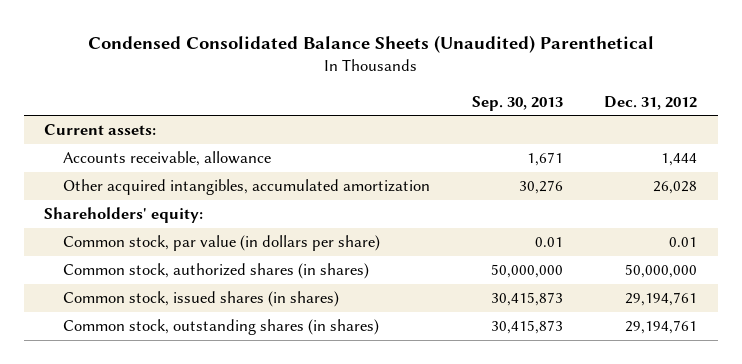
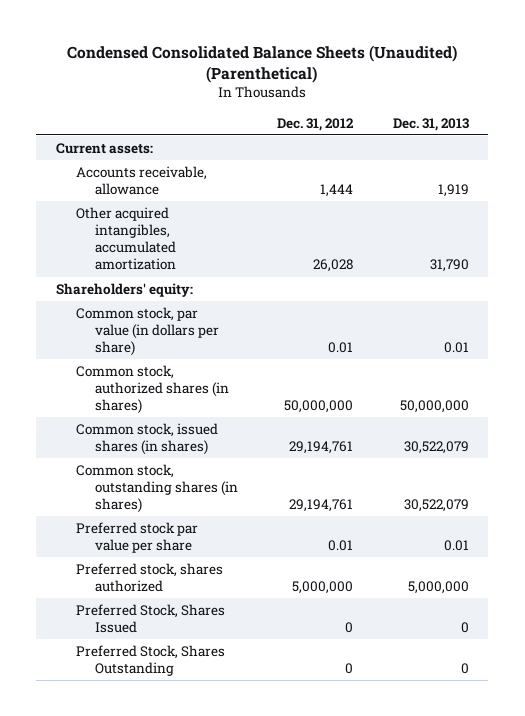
- Condensed Consolidated Balance Sheets (Unaudited) Parenthetical
+ Condensed Consolidated Balance Sheets (Unaudited) (Parenthetical)
- | Sep. 30, 2013 | Dec. 31, 2012
+ | Dec. 31, 2012 | Dec. 31, 2013
+ Preferred stock par value per share | 0.01 | 0.01
+ Preferred stock, shares authorized | 5,000,000 | 5,000,000
+ Preferred Stock, Shares Issued | 0 | 0
+ Preferred Stock, Shares Outstanding | 0 | 0

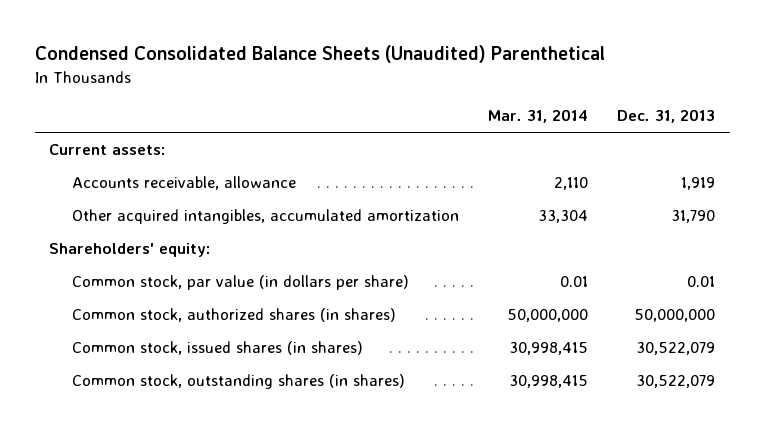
- Condensed Consolidated Balance Sheets (Unaudited) (Parenthetical)
+ Condensed Consolidated Balance Sheets (Unaudited) Parenthetical
- | Dec. 31, 2012 | Dec. 31, 2013
+ | Mar. 31, 2014 | Dec. 31, 2013
- Preferred stock par value per share | 0.01 | 0.01
- Preferred stock, shares authorized | 5,000,000 | 5,000,000
- Preferred Stock, Shares Issued | 0 | 0
- Preferred Stock, Shares Outstanding | 0 | 0

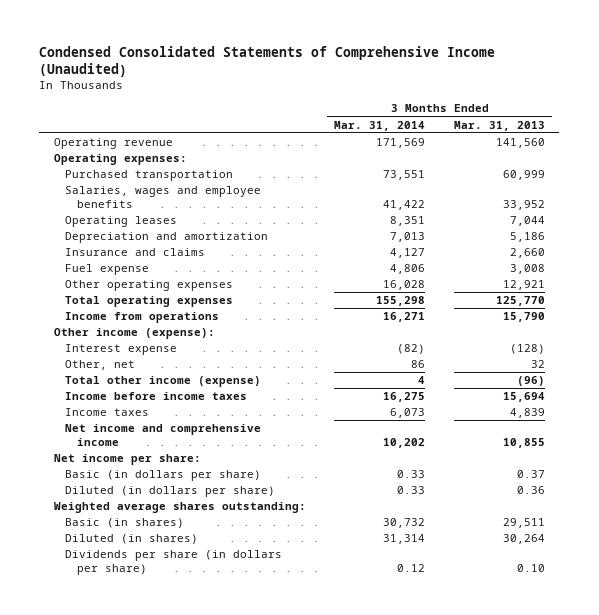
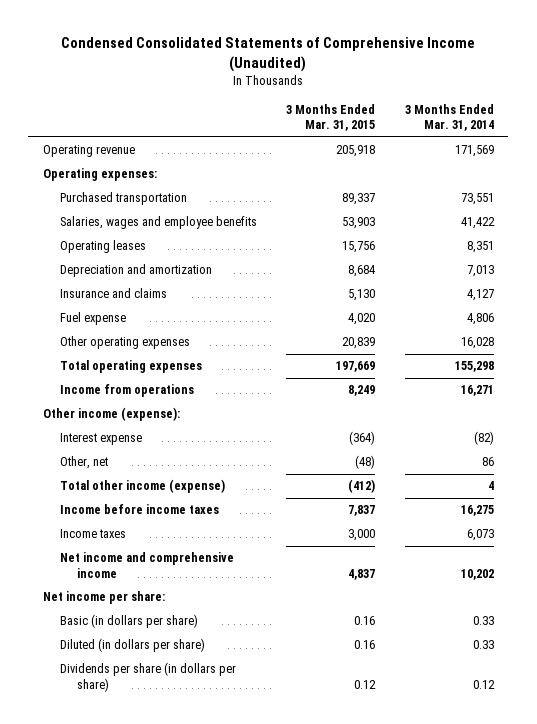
- | 3 Months Ended Mar. 31, 2014 | 3 Months Ended Mar. 31, 2013
+ | 3 Months Ended Mar. 31, 2015 | 3 Months Ended Mar. 31, 2014
- Weighted average shares outstanding:
- Basic (in shares) | 30,732 | 29,511
- Diluted (in shares) | 31,314 | 30,264

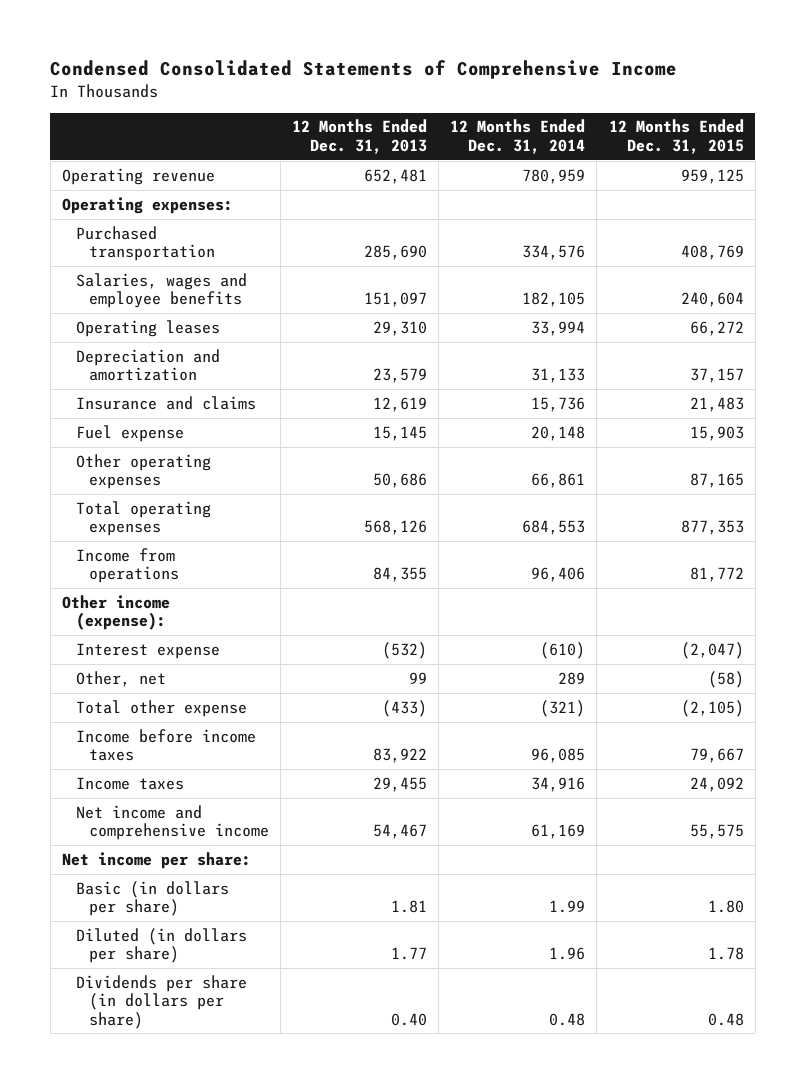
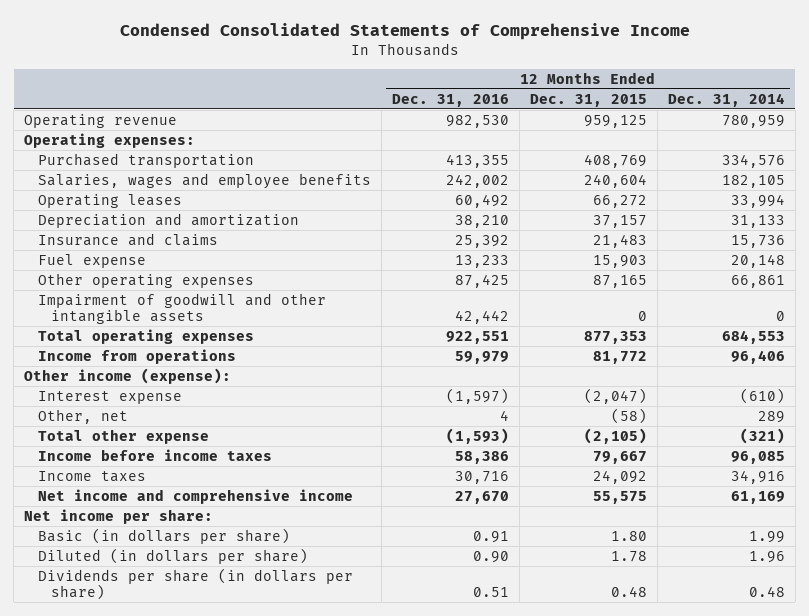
- | 12 Months Ended Dec. 31, 2013 | 12 Months Ended Dec. 31, 2014 | 12 Months Ended Dec. 31, 2015
+ | 12 Months Ended Dec. 31, 2016 | 12 Months Ended Dec. 31, 2015 | 12 Months Ended Dec. 31, 2014
+ Impairment of goodwill and other intangible assets | 42,442 | 0 | 0

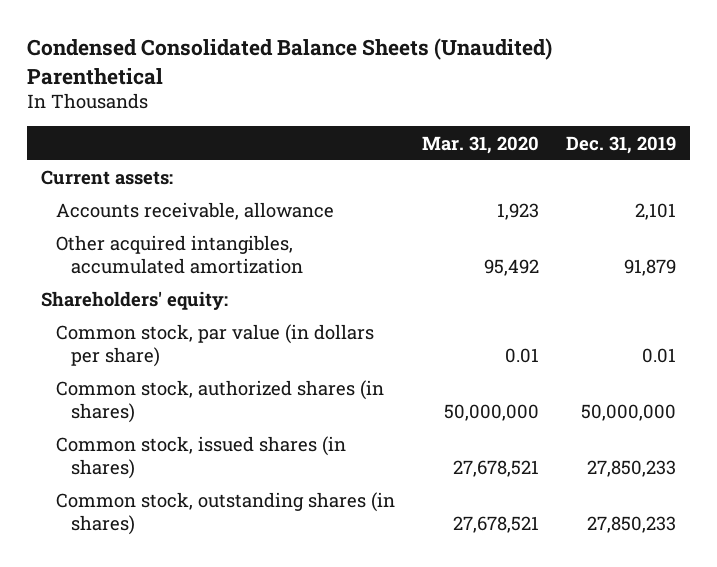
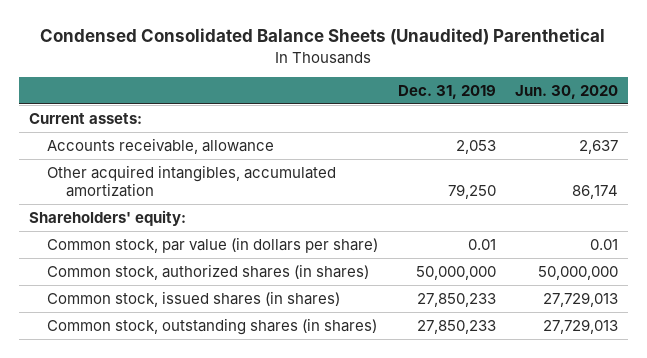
- | Mar. 31, 2020 | Dec. 31, 2019
+ | Dec. 31, 2019 | Jun. 30, 2020
- Accounts receivable, allowance | 1,923 | 2,101
- Other acquired intangibles, accumulated amortization | 95,492 | 91,879
+ Accounts receivable, allowance | 2,053 | 2,637
+ Other acquired intangibles, accumulated amortization | 79,250 | 86,174

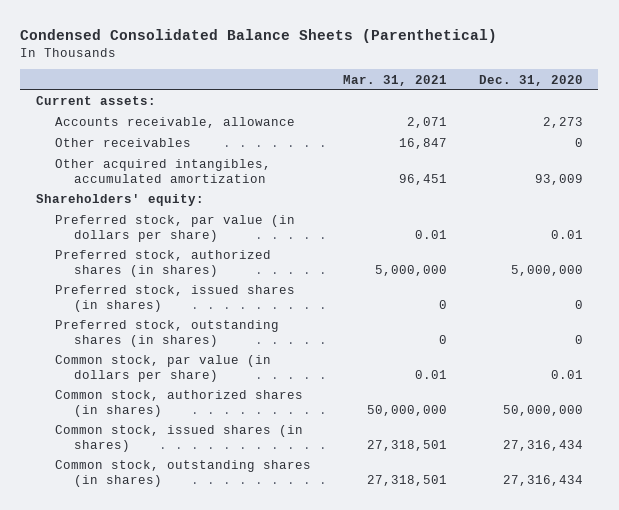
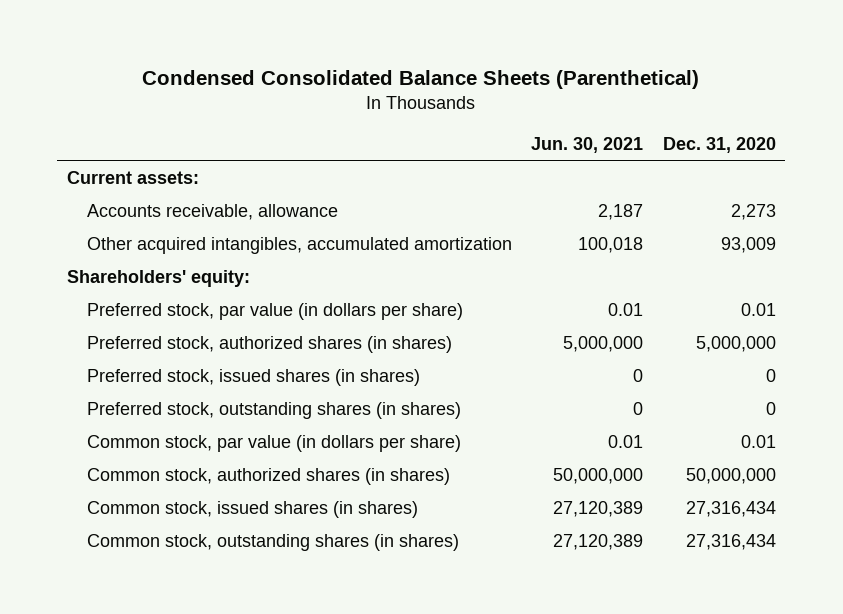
- | Mar. 31, 2021 | Dec. 31, 2020
+ | Jun. 30, 2021 | Dec. 31, 2020
- Other receivables | 16,847 | 0

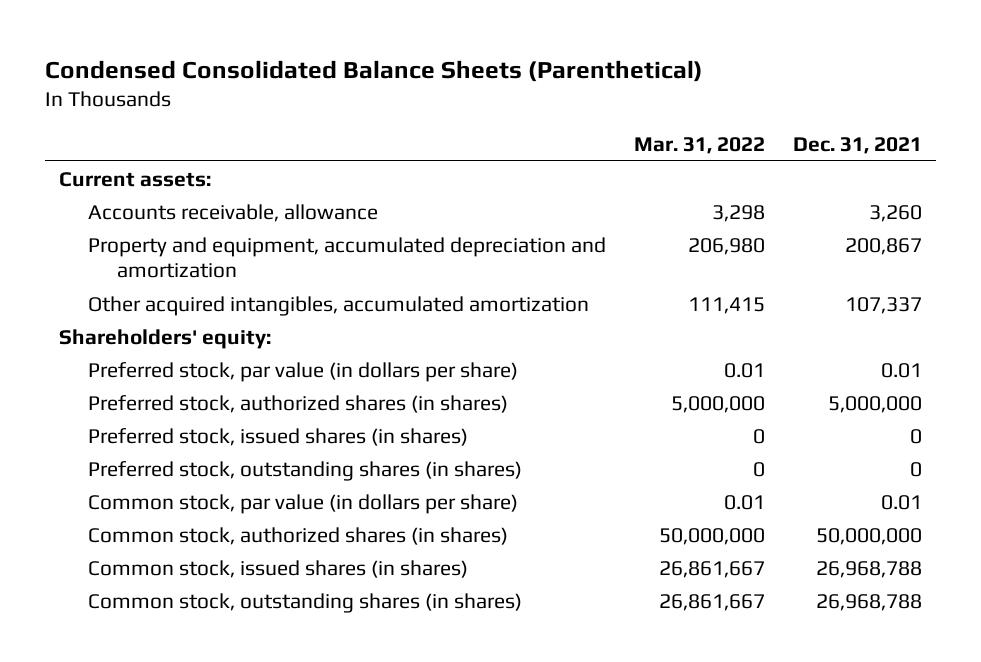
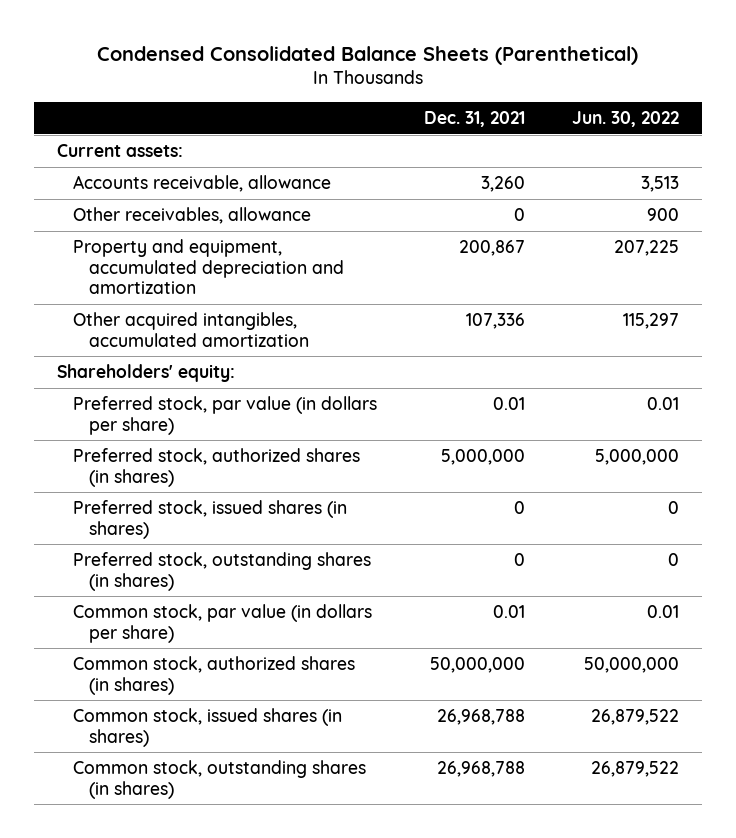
- | Mar. 31, 2022 | Dec. 31, 2021
+ | Dec. 31, 2021 | Jun. 30, 2022
+ Other receivables, allowance | 0 | 900
- Other acquired intangibles, accumulated amortization | 111,415 | 107,337
+ Other acquired intangibles, accumulated amortization | 107,336 | 115,297

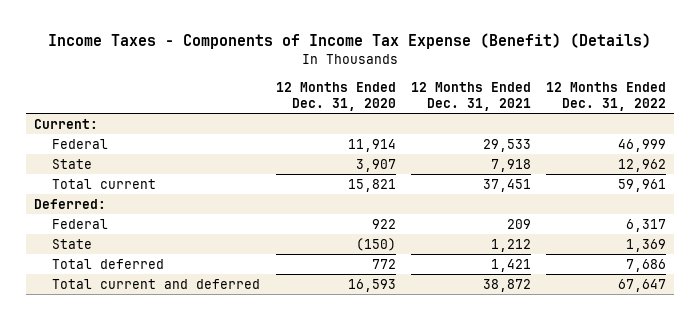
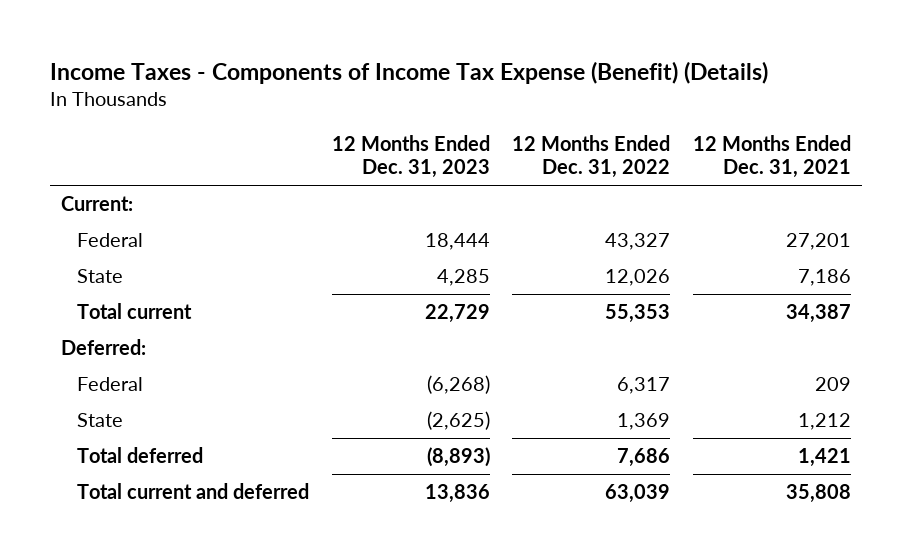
- | 12 Months Ended Dec. 31, 2020 | 12 Months Ended Dec. 31, 2021 | 12 Months Ended Dec. 31, 2022
+ | 12 Months Ended Dec. 31, 2023 | 12 Months Ended Dec. 31, 2022 | 12 Months Ended Dec. 31, 2021
- Federal | 11,914 | 29,533 | 46,999
- State | 3,907 | 7,918 | 12,962
- Total current | 15,821 | 37,451 | 59,961
+ Federal | 18,444 | 43,327 | 27,201
+ State | 4,285 | 12,026 | 7,186
+ Total current | 22,729 | 55,353 | 34,387
- Total current and deferred | 16,593 | 38,872 | 67,647
+ Total current and deferred | 13,836 | 63,039 | 35,808

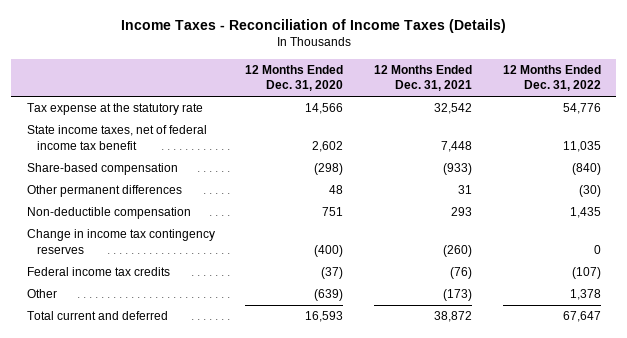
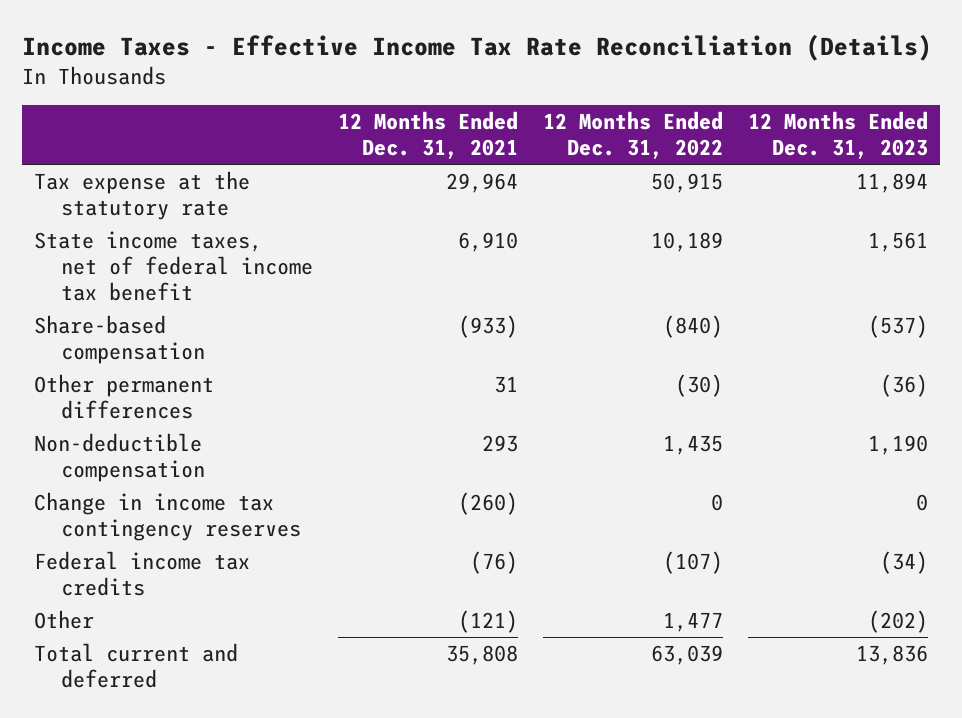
- Income Taxes - Reconciliation of Income Taxes (Details)
+ Income Taxes - Effective Income Tax Rate Reconciliation (Details)
- | 12 Months Ended Dec. 31, 2020 | 12 Months Ended Dec. 31, 2021 | 12 Months Ended Dec. 31, 2022
+ | 12 Months Ended Dec. 31, 2021 | 12 Months Ended Dec. 31, 2022 | 12 Months Ended Dec. 31, 2023
- Tax expense at the statutory rate | 14,566 | 32,542 | 54,776
- State income taxes, net of federal income tax benefit | 2,602 | 7,448 | 11,035
+ Tax expense at the statutory rate | 29,964 | 50,915 | 11,894
+ State income taxes, net of federal income tax benefit | 6,910 | 10,189 | 1,561
- Other | (639) | (173) | 1,378
- Total current and deferred | 16,593 | 38,872 | 67,647
+ Other | (121) | 1,477 | (202)
+ Total current and deferred | 35,808 | 63,039 | 13,836

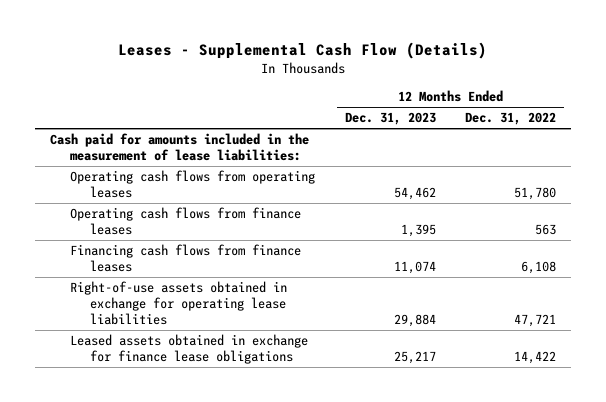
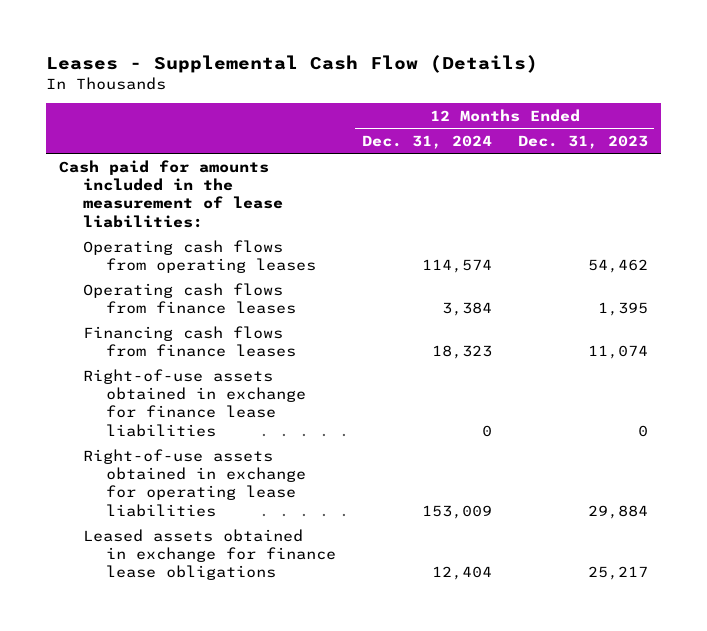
- | 12 Months Ended Dec. 31, 2023 | 12 Months Ended Dec. 31, 2022
+ | 12 Months Ended Dec. 31, 2024 | 12 Months Ended Dec. 31, 2023
+ Right-of-use assets obtained in exchange for finance lease liabilities | 0 | 0

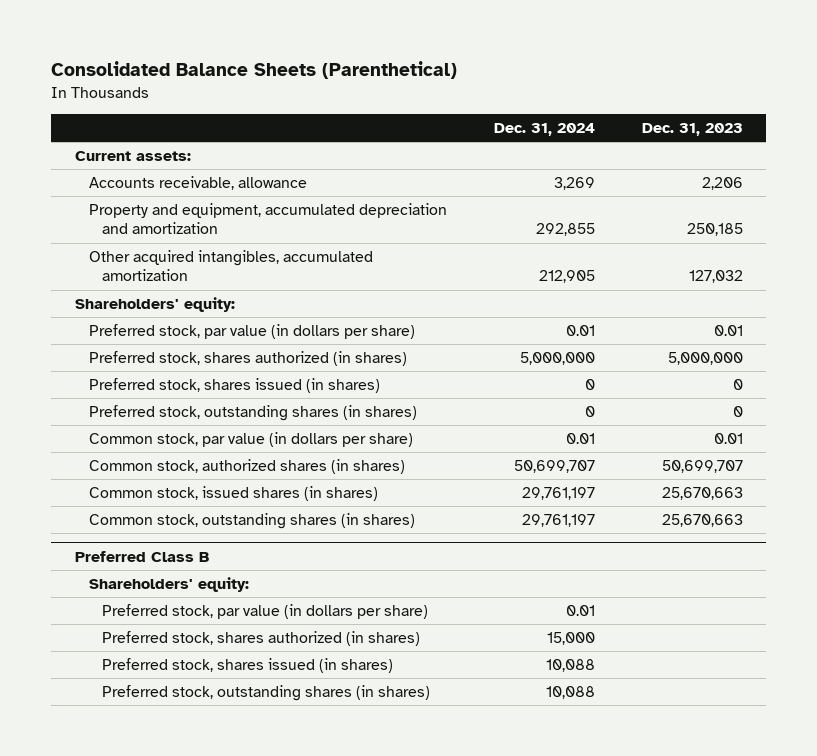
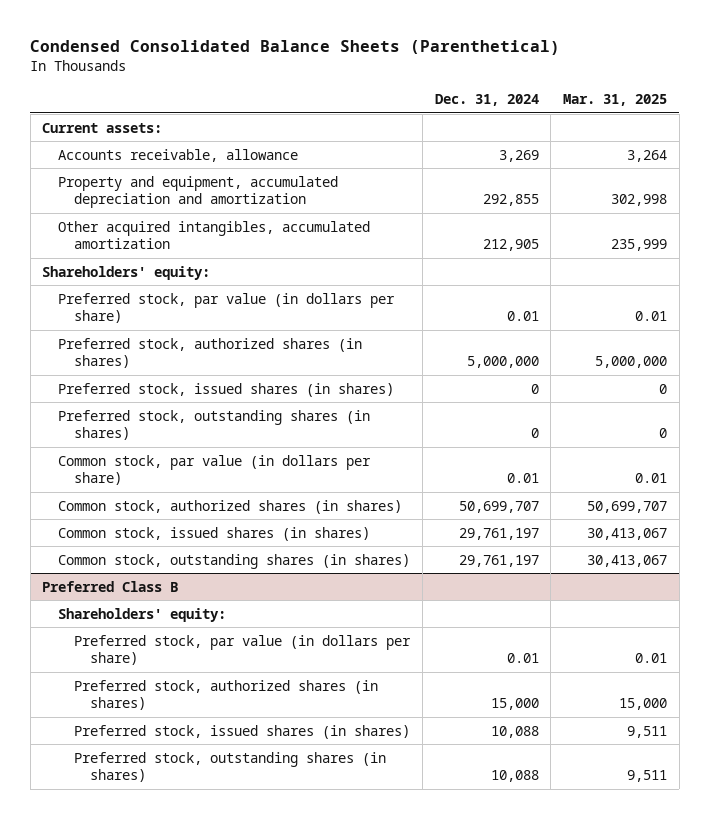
- Consolidated Balance Sheets (Parenthetical)
+ Condensed Consolidated Balance Sheets (Parenthetical)
- | Dec. 31, 2024 | Dec. 31, 2023
+ | Dec. 31, 2024 | Mar. 31, 2025
- Preferred stock, shares authorized (in shares) | 5,000,000 | 5,000,000
- Preferred stock, shares issued (in shares) | 0 | 0
+ Preferred stock, authorized shares (in shares) | 5,000,000 | 5,000,000
+ Preferred stock, issued shares (in shares) | 0 | 0
@ Preferred Class B
- Preferred stock, shares authorized (in shares) | 15,000 |
- Preferred stock, shares issued (in shares) | 10,088 |
+ Preferred stock, authorized shares (in shares) | 15,000 | 15,000
+ Preferred stock, issued shares (in shares) | 10,088 | 9,511

